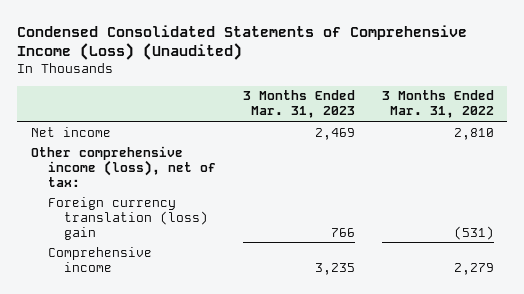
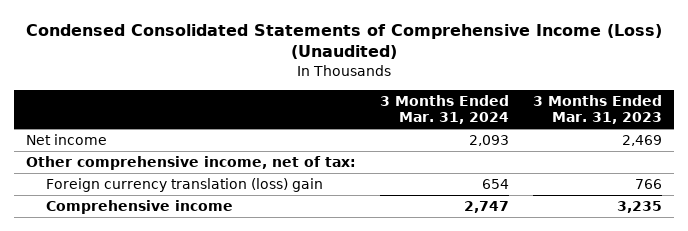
- | 3 Months Ended Mar. 31, 2023 | 3 Months Ended Mar. 31, 2022
+ | 3 Months Ended Mar. 31, 2024 | 3 Months Ended Mar. 31, 2023
- Other comprehensive income (loss), net of tax:
+ Other comprehensive income, net of tax:

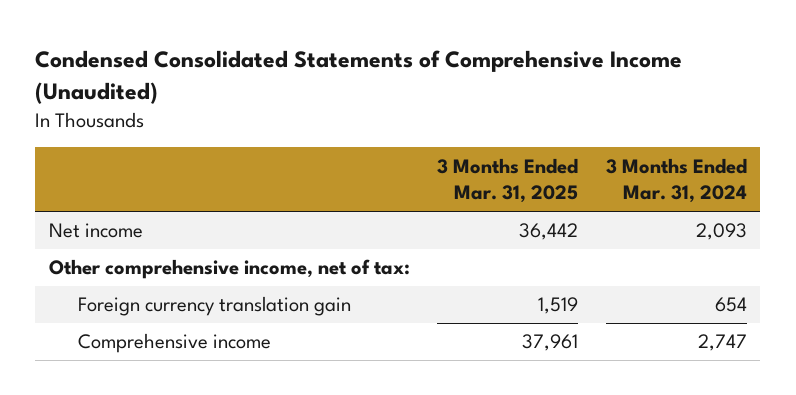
- Condensed Consolidated Statements of Comprehensive Income (Loss) (Unaudited)
+ Condensed Consolidated Statements of Comprehensive Income (Unaudited)
- | 3 Months Ended Mar. 31, 2024 | 3 Months Ended Mar. 31, 2023
+ | 3 Months Ended Mar. 31, 2025 | 3 Months Ended Mar. 31, 2024
- Foreign currency translation (loss) gain | 654 | 766
+ Foreign currency translation gain | 1,519 | 654

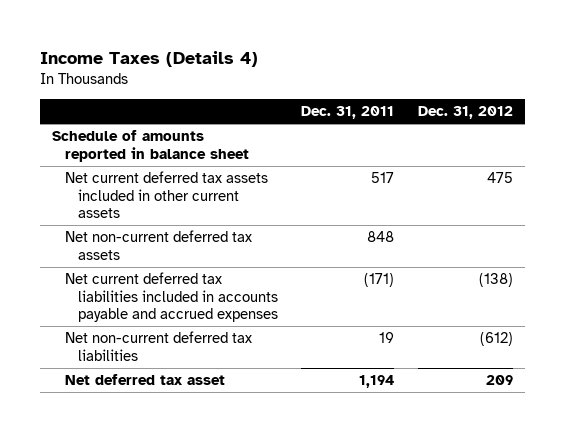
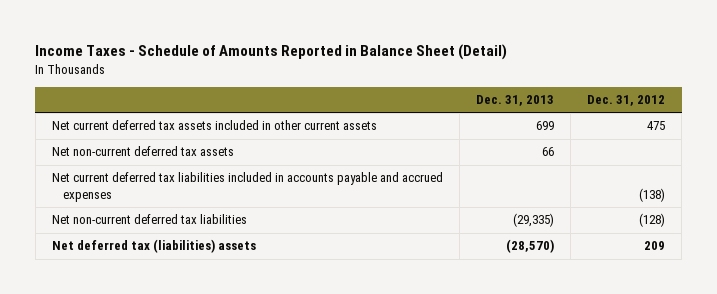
- Income Taxes (Details 4)
+ Income Taxes - Schedule of Amounts Reported in Balance Sheet (Detail)
- | Dec. 31, 2011 | Dec. 31, 2012
+ | Dec. 31, 2013 | Dec. 31, 2012
- Schedule of amounts reported in balance sheet
- Net non-current deferred tax liabilities | 19 | (612)
- Net deferred tax asset | 1,194 | 209
+ Net non-current deferred tax liabilities | (29,335) | (128)
+ Net deferred tax (liabilities) assets | (28,570) | 209

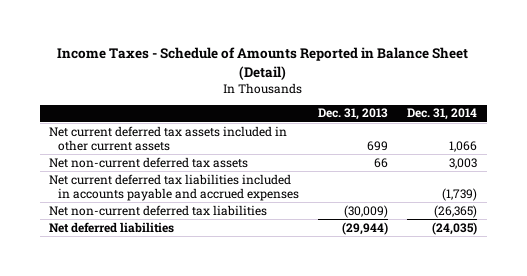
- | Dec. 31, 2013 | Dec. 31, 2012
+ | Dec. 31, 2013 | Dec. 31, 2014
- Net non-current deferred tax liabilities | (29,335) | (128)
- Net deferred tax (liabilities) assets | (28,570) | 209
+ Net non-current deferred tax liabilities | (30,009) | (26,365)
+ Net deferred liabilities | (29,944) | (24,035)

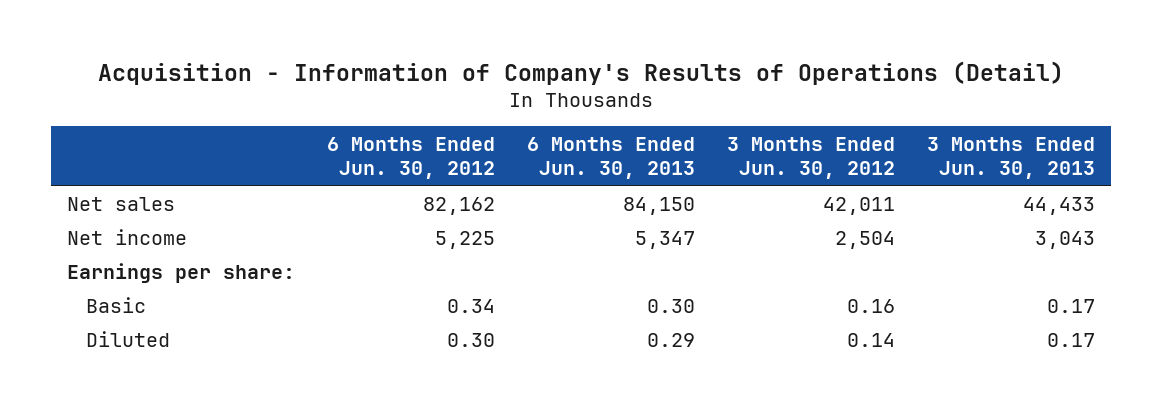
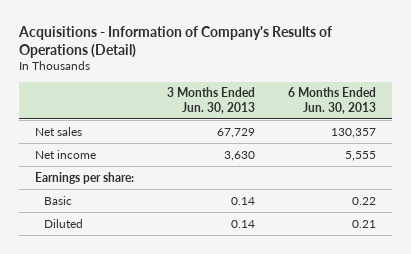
- Acquisition - Information of Company's Results of Operations (Detail)
+ Acquisitions - Information of Company's Results of Operations (Detail)
- | 6 Months Ended Jun. 30, 2012 | 6 Months Ended Jun. 30, 2013 | 3 Months Ended Jun. 30, 2012 | 3 Months Ended Jun. 30, 2013
+ | 3 Months Ended Jun. 30, 2013 | 6 Months Ended Jun. 30, 2013
- Net sales | 82,162 | 84,150 | 42,011 | 44,433
- Net income | 5,225 | 5,347 | 2,504 | 3,043
+ Net sales | 67,729 | 130,357
+ Net income | 3,630 | 5,555
- Basic | 0.34 | 0.30 | 0.16 | 0.17
- Diluted | 0.30 | 0.29 | 0.14 | 0.17
+ Basic | 0.14 | 0.22
+ Diluted | 0.14 | 0.21

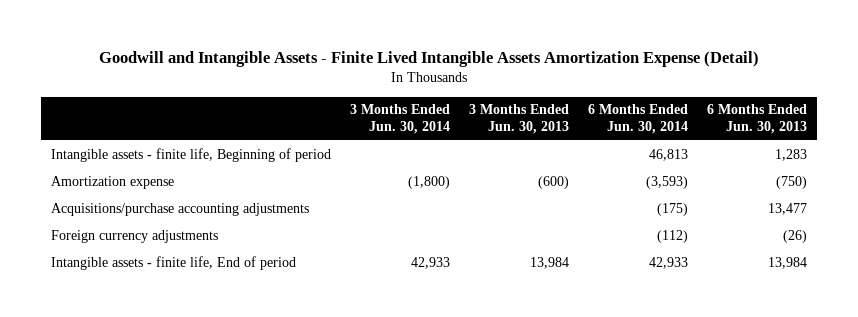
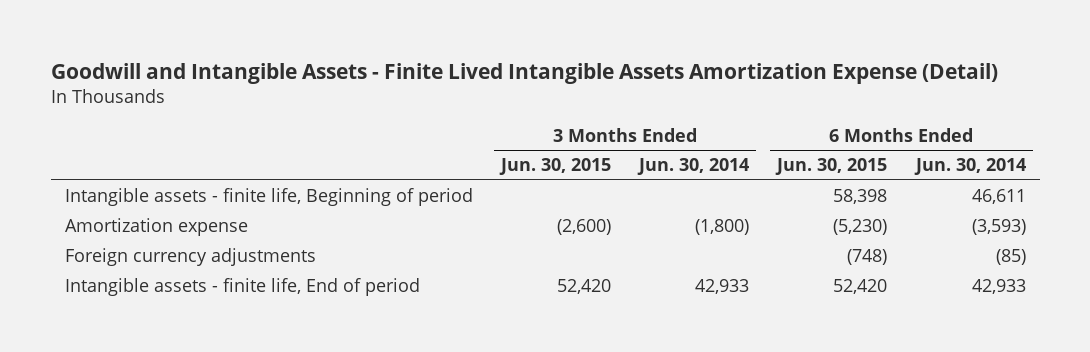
- | 3 Months Ended Jun. 30, 2014 | 3 Months Ended Jun. 30, 2013 | 6 Months Ended Jun. 30, 2014 | 6 Months Ended Jun. 30, 2013
+ | 3 Months Ended Jun. 30, 2015 | 3 Months Ended Jun. 30, 2014 | 6 Months Ended Jun. 30, 2015 | 6 Months Ended Jun. 30, 2014
- Intangible assets - finite life, Beginning of period | | | 46,813 | 1,283
+ Intangible assets - finite life, Beginning of period | | | 58,398 | 46,611
- Acquisitions/purchase accounting adjustments | | | (175) | 13,477
- Foreign currency adjustments | | | (112) | (26)
+ Foreign currency adjustments | | | (748) | (85)

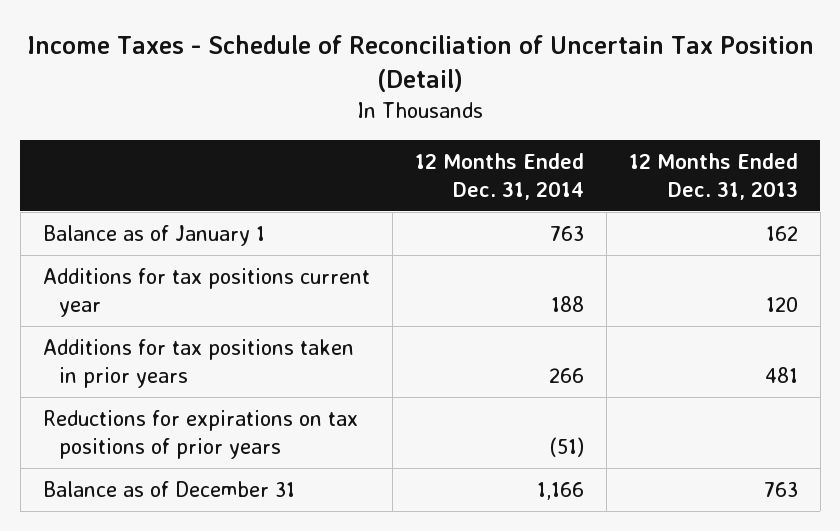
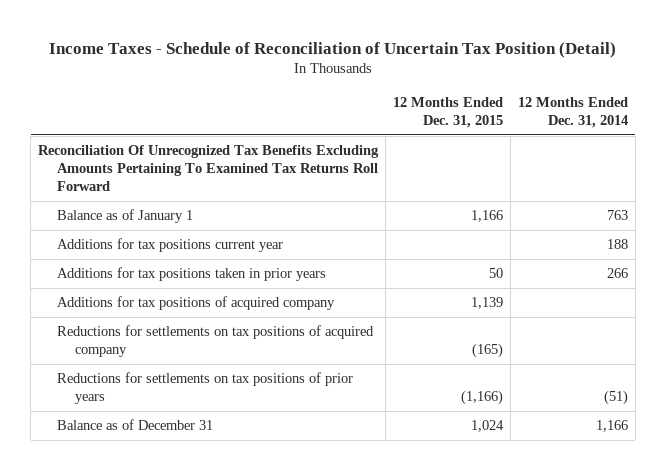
- | 12 Months Ended Dec. 31, 2014 | 12 Months Ended Dec. 31, 2013
+ | 12 Months Ended Dec. 31, 2015 | 12 Months Ended Dec. 31, 2014
+ Reconciliation Of Unrecognized Tax Benefits Excluding Amounts Pertaining To Examined Tax Returns Roll Forward
- Reductions for expirations on tax positions of prior years | (51) |
+ Additions for tax positions of acquired company | 1,139 |
+ Reductions for settlements on tax positions of acquired company | (165) |
+ Reductions for settlements on tax positions of prior years | (1,166) | (51)

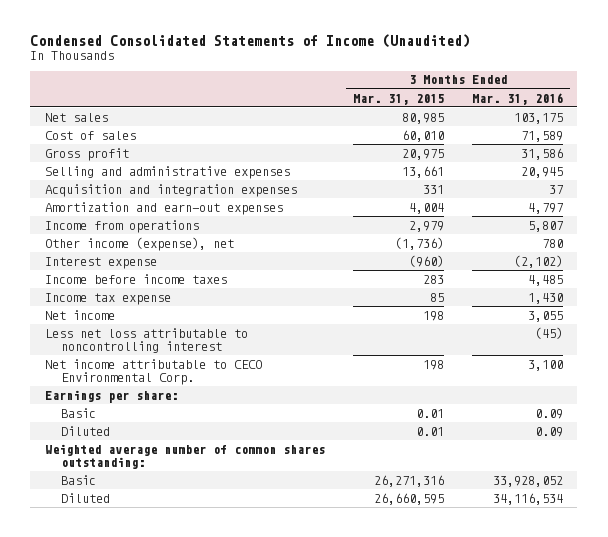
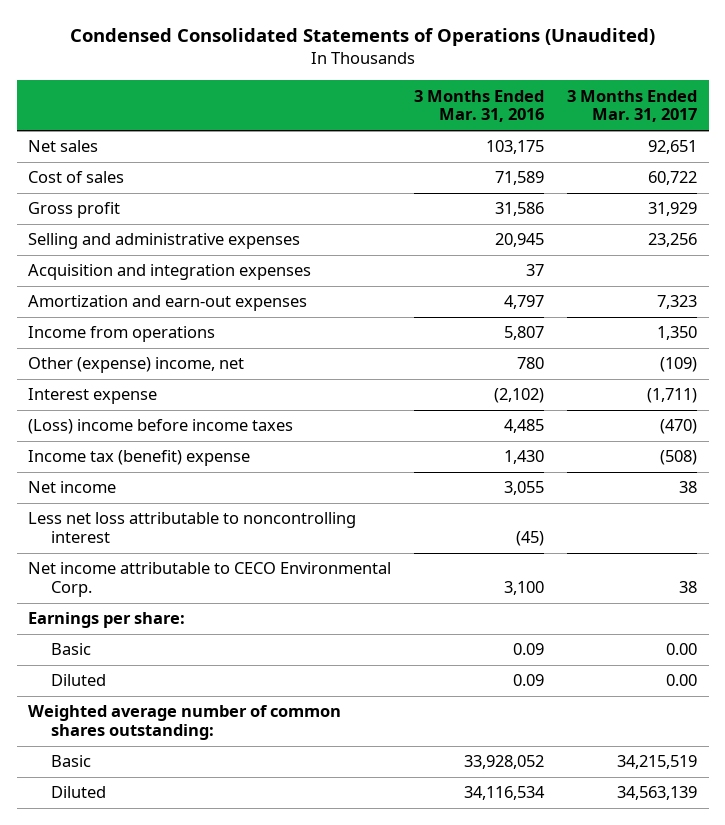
- Condensed Consolidated Statements of Income (Unaudited)
+ Condensed Consolidated Statements of Operations (Unaudited)
- | 3 Months Ended Mar. 31, 2015 | 3 Months Ended Mar. 31, 2016
+ | 3 Months Ended Mar. 31, 2016 | 3 Months Ended Mar. 31, 2017
- Other income (expense), net | (1,736) | 780
+ Other (expense) income, net | 780 | (109)
- Income before income taxes | 283 | 4,485
- Income tax expense | 85 | 1,430
+ (Loss) income before income taxes | 4,485 | (470)
+ Income tax (benefit) expense | 1,430 | (508)

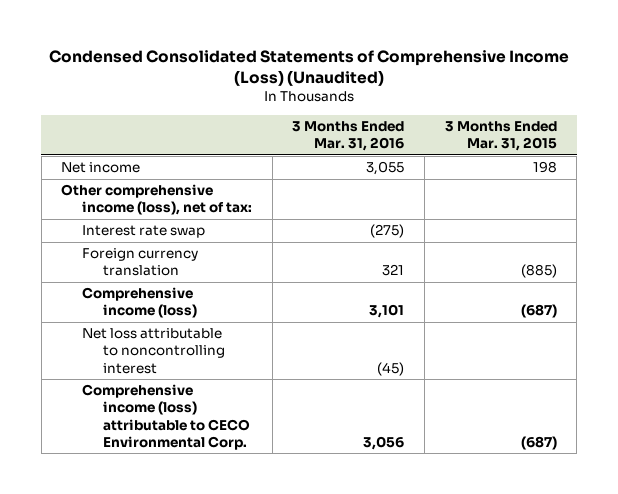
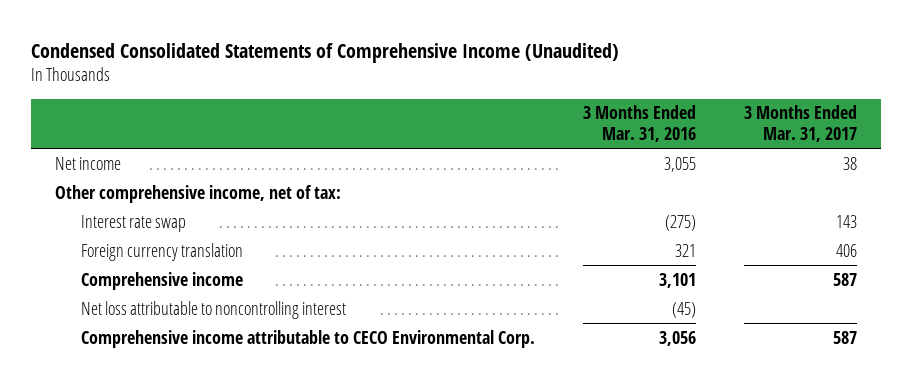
- Condensed Consolidated Statements of Comprehensive Income (Loss) (Unaudited)
+ Condensed Consolidated Statements of Comprehensive Income (Unaudited)
- | 3 Months Ended Mar. 31, 2016 | 3 Months Ended Mar. 31, 2015
+ | 3 Months Ended Mar. 31, 2016 | 3 Months Ended Mar. 31, 2017
- Other comprehensive income (loss), net of tax:
+ Other comprehensive income, net of tax:
- Comprehensive income (loss) | 3,101 | (687)
+ Comprehensive income | 3,101 | 587
- Comprehensive income (loss) attributable to CECO Environmental Corp. | 3,056 | (687)
+ Comprehensive income attributable to CECO Environmental Corp. | 3,056 | 587

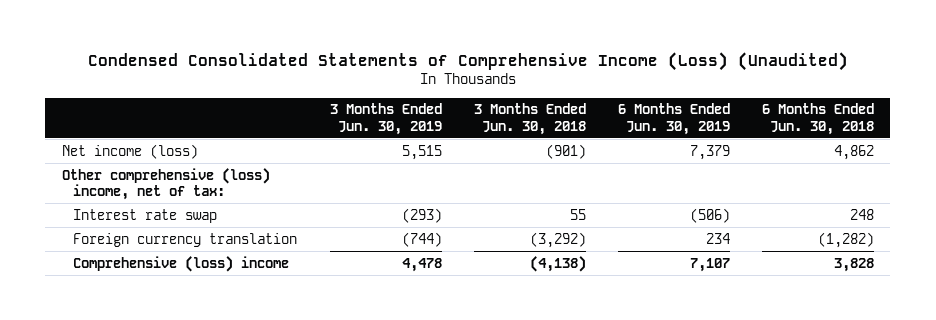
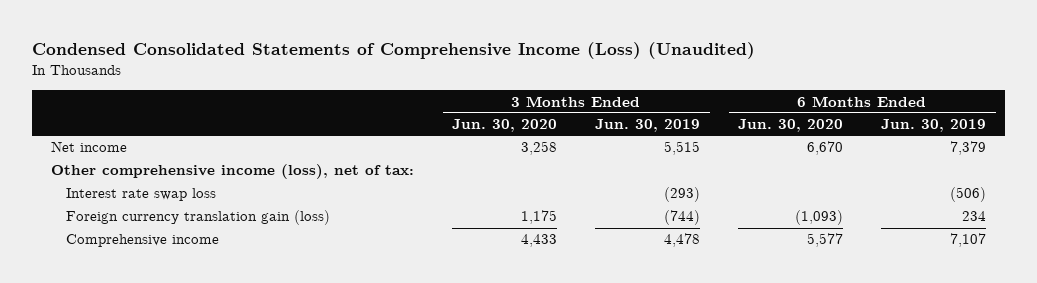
- | 3 Months Ended Jun. 30, 2019 | 3 Months Ended Jun. 30, 2018 | 6 Months Ended Jun. 30, 2019 | 6 Months Ended Jun. 30, 2018
+ | 3 Months Ended Jun. 30, 2020 | 3 Months Ended Jun. 30, 2019 | 6 Months Ended Jun. 30, 2020 | 6 Months Ended Jun. 30, 2019
- Net income (loss) | 5,515 | (901) | 7,379 | 4,862
- Other comprehensive (loss) income, net of tax:
- Interest rate swap | (293) | 55 | (506) | 248
- Foreign currency translation | (744) | (3,292) | 234 | (1,282)
- Comprehensive (loss) income | 4,478 | (4,138) | 7,107 | 3,828
+ Net income | 3,258 | 5,515 | 6,670 | 7,379
+ Other comprehensive income (loss), net of tax:
+ Interest rate swap loss | | (293) | | (506)
+ Foreign currency translation gain (loss) | 1,175 | (744) | (1,093) | 234
+ Comprehensive income | 4,433 | 4,478 | 5,577 | 7,107

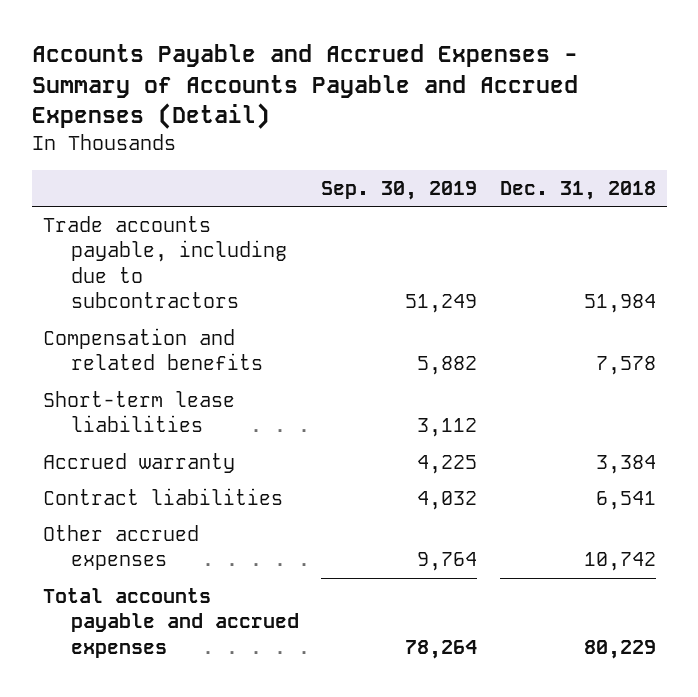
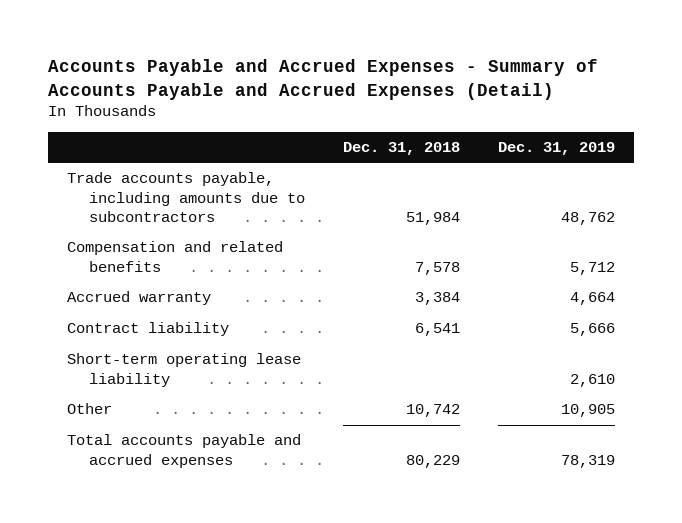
- | Sep. 30, 2019 | Dec. 31, 2018
+ | Dec. 31, 2018 | Dec. 31, 2019
- Trade accounts payable, including due to subcontractors | 51,249 | 51,984
+ Trade accounts payable, including amounts due to subcontractors | 51,984 | 48,762
- Short-term lease liabilities | 3,112 |
- Contract liabilities | 4,032 | 6,541
- Other accrued expenses | 9,764 | 10,742
+ Contract liability | 6,541 | 5,666
+ Short-term operating lease liability | | 2,610
+ Other | 10,742 | 10,905

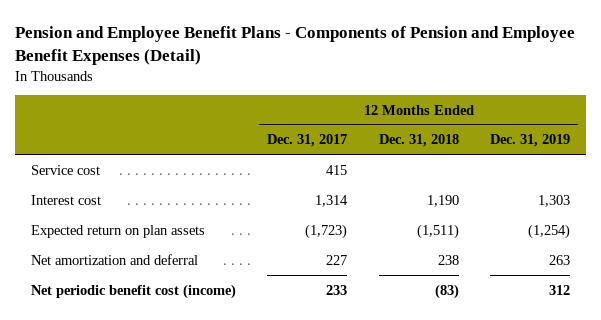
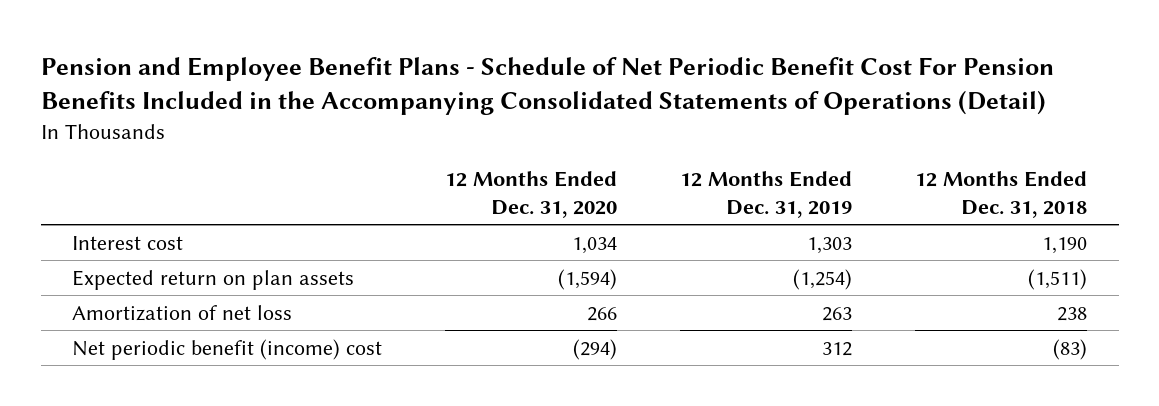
- Pension and Employee Benefit Plans - Components of Pension and Employee Benefit Expenses (Detail)
+ Pension and Employee Benefit Plans - Schedule of Net Periodic Benefit Cost For Pension Benefits Included in the Accompanying Consolidated Statements of Operations (Detail)
- | 12 Months Ended Dec. 31, 2017 | 12 Months Ended Dec. 31, 2018 | 12 Months Ended Dec. 31, 2019
+ | 12 Months Ended Dec. 31, 2020 | 12 Months Ended Dec. 31, 2019 | 12 Months Ended Dec. 31, 2018
- Service cost | 415 | |
- Net amortization and deferral | 227 | 238 | 263
- Net periodic benefit cost (income) | 233 | (83) | 312
+ Amortization of net loss | 266 | 263 | 238
+ Net periodic benefit (income) cost | (294) | 312 | (83)

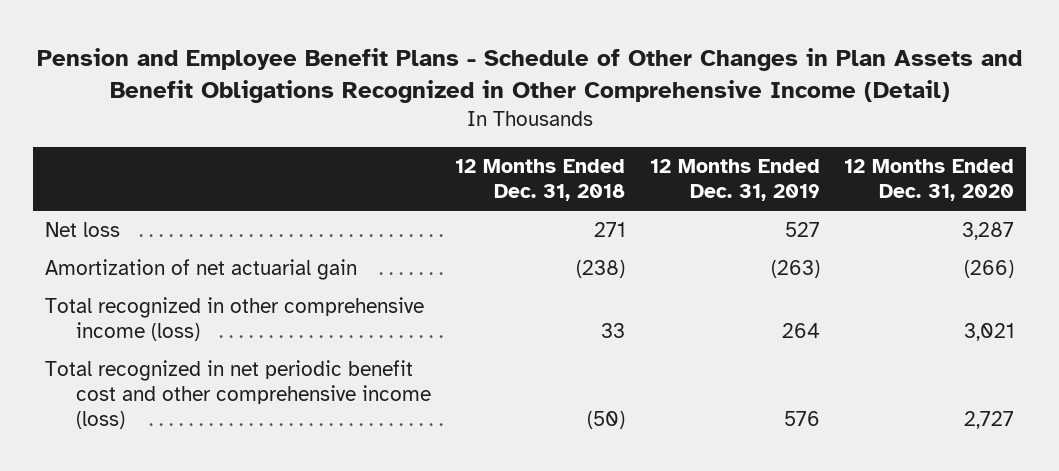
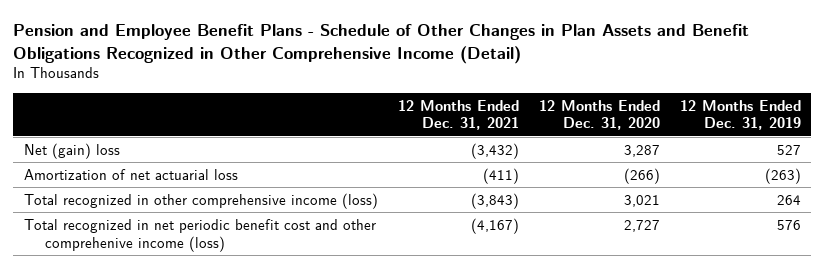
- | 12 Months Ended Dec. 31, 2018 | 12 Months Ended Dec. 31, 2019 | 12 Months Ended Dec. 31, 2020
+ | 12 Months Ended Dec. 31, 2021 | 12 Months Ended Dec. 31, 2020 | 12 Months Ended Dec. 31, 2019
- Net loss | 271 | 527 | 3,287
- Amortization of net actuarial gain | (238) | (263) | (266)
+ Net (gain) loss | (3,432) | 3,287 | 527
+ Amortization of net actuarial loss | (411) | (266) | (263)
- Total recognized in net periodic benefit cost and other comprehensive income (loss) | (50) | 576 | 2,727
+ Total recognized in net periodic benefit cost and other comprehenive income (loss) | (4,167) | 2,727 | 576

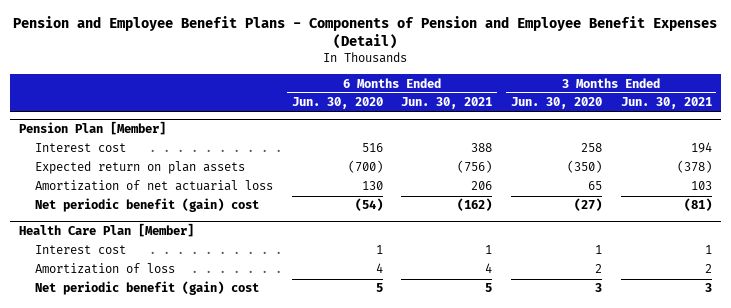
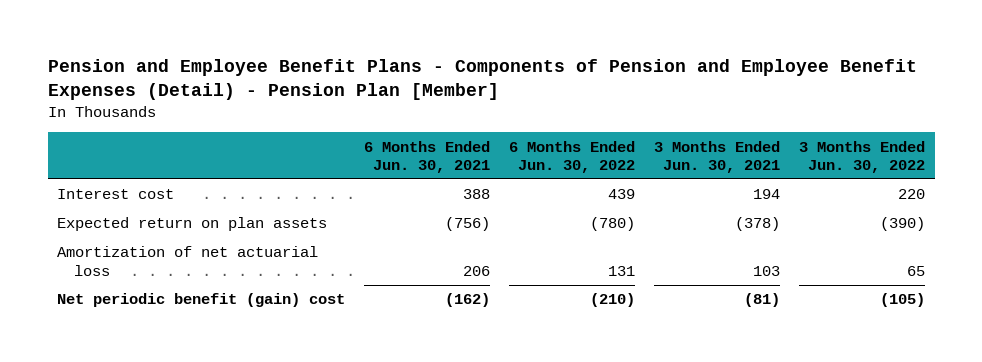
- Pension and Employee Benefit Plans - Components of Pension and Employee Benefit Expenses (Detail)
+ Pension and Employee Benefit Plans - Components of Pension and Employee Benefit Expenses (Detail) - Pension Plan [Member]
- | 6 Months Ended Jun. 30, 2020 | 6 Months Ended Jun. 30, 2021 | 3 Months Ended Jun. 30, 2020 | 3 Months Ended Jun. 30, 2021
+ | 6 Months Ended Jun. 30, 2021 | 6 Months Ended Jun. 30, 2022 | 3 Months Ended Jun. 30, 2021 | 3 Months Ended Jun. 30, 2022
- Pension Plan [Member]
- Health Care Plan [Member]
- Interest cost | 1 | 1 | 1 | 1
- Amortization of loss | 4 | 4 | 2 | 2
- Net periodic benefit (gain) cost | 5 | 5 | 3 | 3

